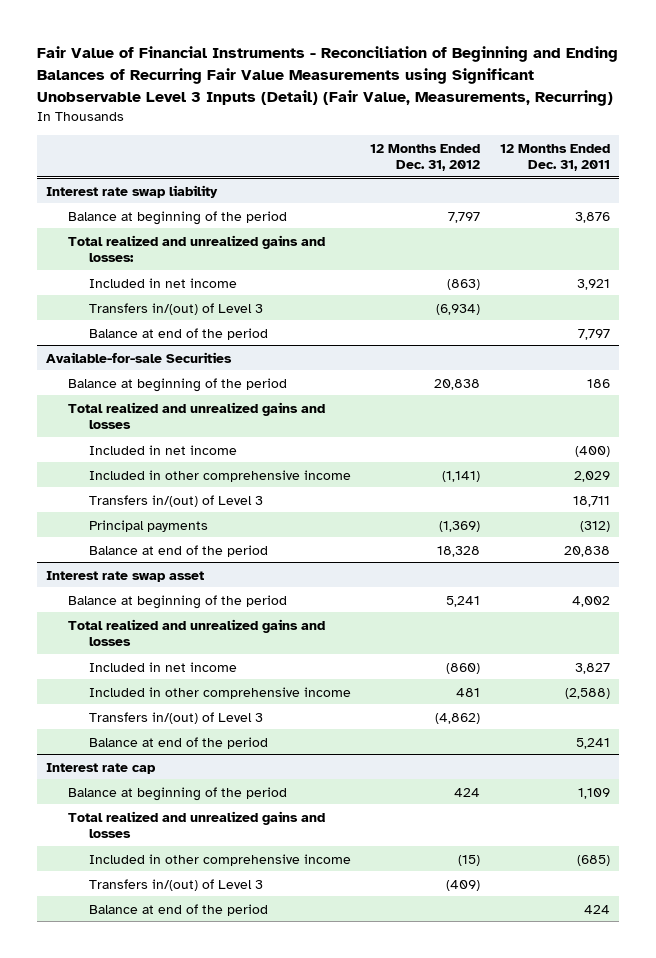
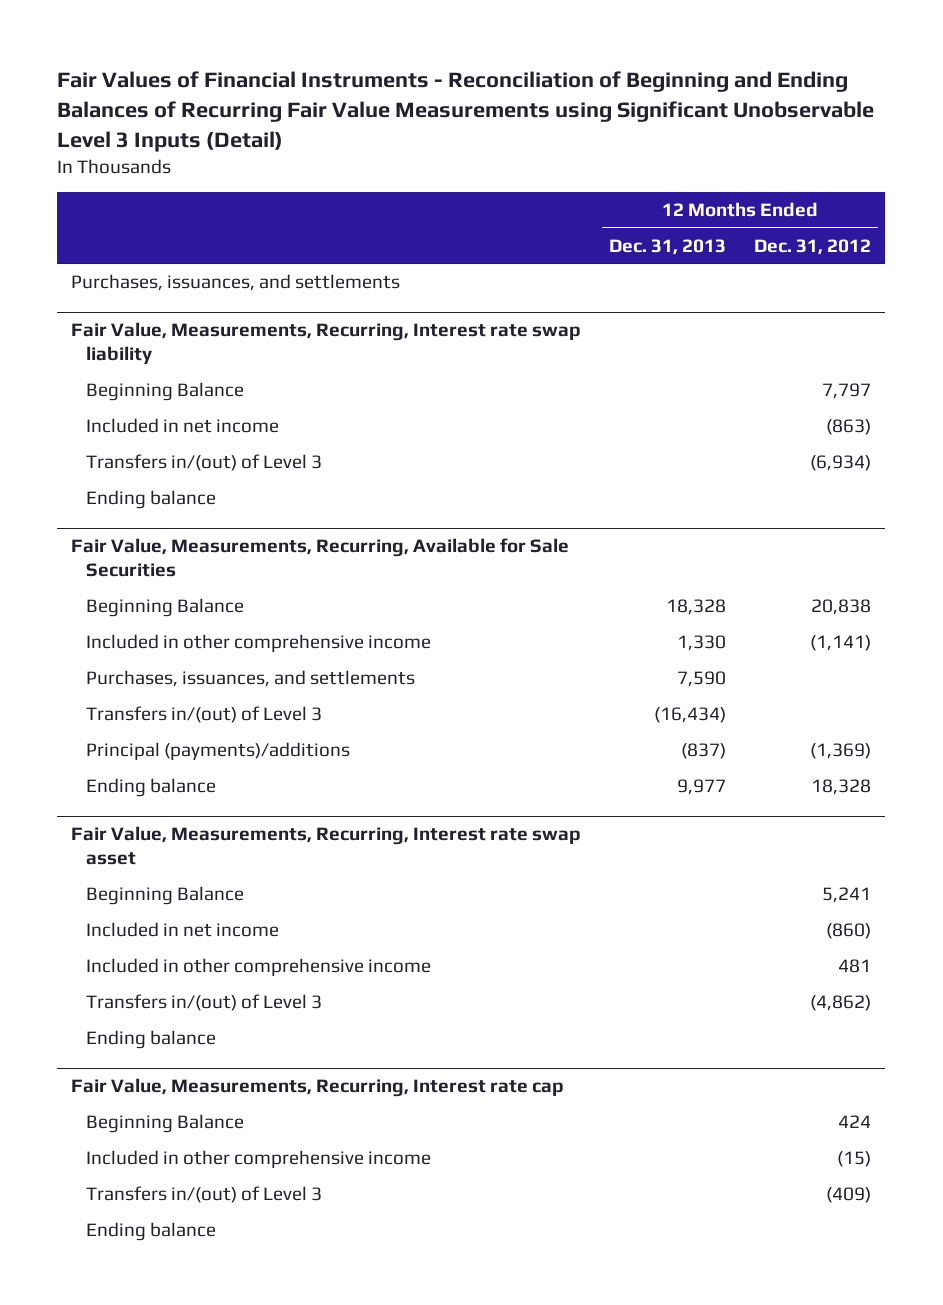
- Fair Value of Financial Instruments - Reconciliation of Beginning and Ending Balances of Recurring Fair Value Measurements using Significant Unobservable Level 3 Inputs (Detail) (Fair Value, Measurements, Recurring)
+ Fair Values of Financial Instruments - Reconciliation of Beginning and Ending Balances of Recurring Fair Value Measurements using Significant Unobservable Level 3 Inputs (Detail)
- | 12 Months Ended Dec. 31, 2012 | 12 Months Ended Dec. 31, 2011
+ | 12 Months Ended Dec. 31, 2013 | 12 Months Ended Dec. 31, 2012
- Interest rate swap liability
- Balance at beginning of the period | 7,797 | 3,876
- Total realized and unrealized gains and losses:
+ Purchases, issuances, and settlements
+ Fair Value, Measurements, Recurring, Interest rate swap liability
+ Beginning Balance | | 7,797
- Balance at end of the period | | 7,797
- Available-for-sale Securities
- Balance at beginning of the period | 20,838 | 186
- Total realized and unrealized gains and losses
- Included in net income | | (400)
+ Ending balance
+ Fair Value, Measurements, Recurring, Available for Sale Securities
+ Beginning Balance | 18,328 | 20,838
+ Purchases, issuances, and settlements | 7,590 |
- Principal payments | (1,369) | (312)
- Balance at end of the period | 18,328 | 20,838
- Interest rate swap asset
- Balance at beginning of the period | 5,241 | 4,002
- Total realized and unrealized gains and losses
+ Principal (payments)/additions | (837) | (1,369)
+ Ending balance | 9,977 | 18,328
+ Fair Value, Measurements, Recurring, Interest rate swap asset
+ Beginning Balance | | 5,241
- Balance at end of the period | | 5,241
- Interest rate cap
- Balance at beginning of the period | 424 | 1,109
- Total realized and unrealized gains and losses
+ Ending balance
+ Fair Value, Measurements, Recurring, Interest rate cap
+ Beginning Balance | | 424
- Balance at end of the period | | 424
+ Ending balance

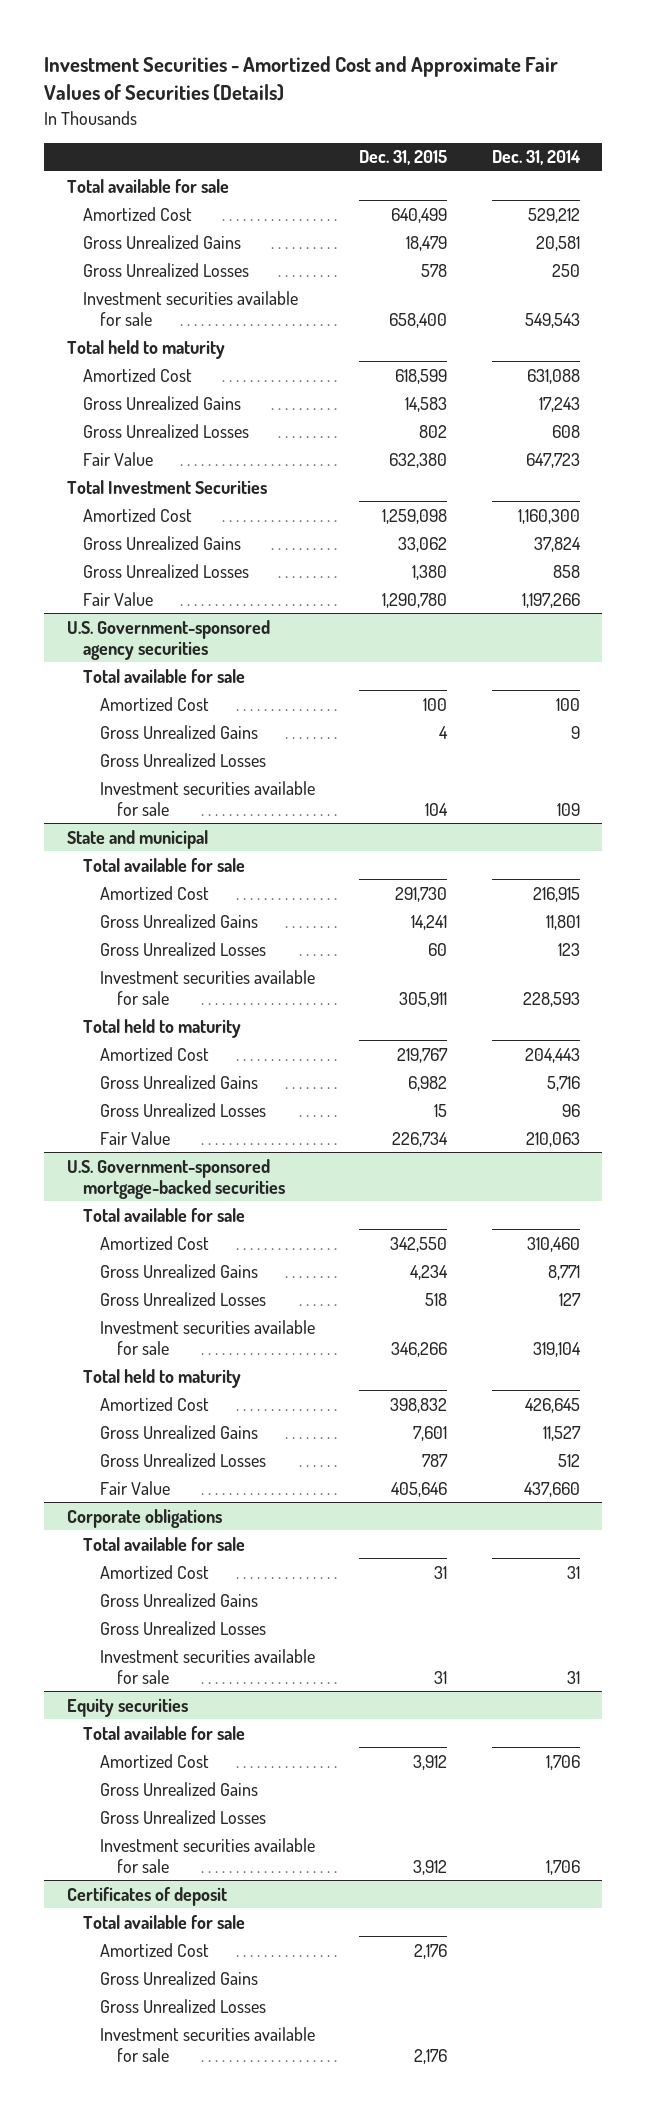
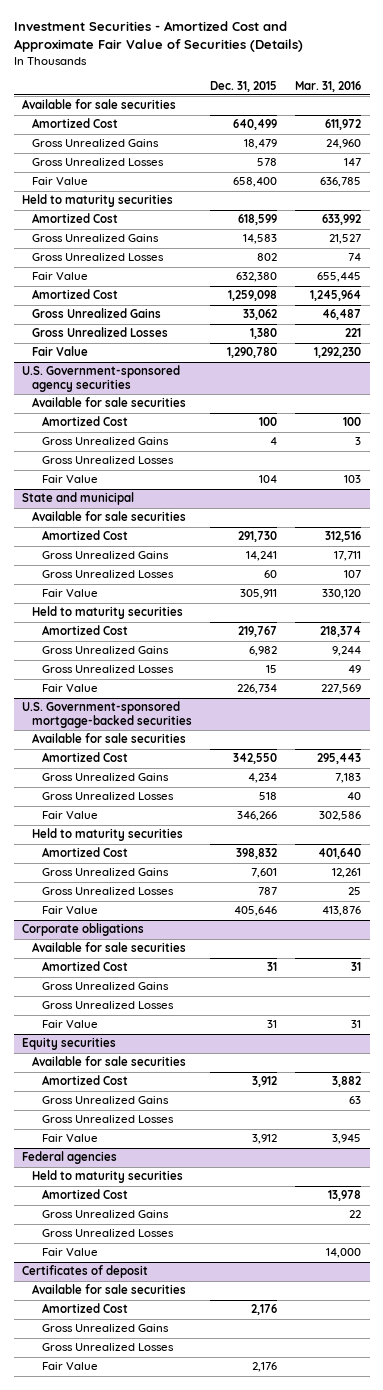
- Investment Securities - Amortized Cost and Approximate Fair Values of Securities (Details)
+ Investment Securities - Amortized Cost and Approximate Fair Value of Securities (Details)
- | Dec. 31, 2015 | Dec. 31, 2014
+ | Dec. 31, 2015 | Mar. 31, 2016
- Total available for sale
+ Available for sale securities
- Investment securities available for sale | 658,400 | 549,543
- Total held to maturity
+ Fair Value | 658,400 | 636,785
+ Held to maturity securities
- Total Investment Securities
@ U.S. Government-sponsored agency securities
- Total available for sale
+ Available for sale securities
- Investment securities available for sale | 104 | 109
+ Fair Value | 104 | 103
@ State and municipal
- Total available for sale
+ Available for sale securities
- Investment securities available for sale | 305,911 | 228,593
- Total held to maturity
+ Fair Value | 305,911 | 330,120
+ Held to maturity securities
@ U.S. Government-sponsored mortgage-backed securities
- Total available for sale
+ Available for sale securities
- Investment securities available for sale | 346,266 | 319,104
- Total held to maturity
+ Fair Value | 346,266 | 302,586
+ Held to maturity securities
@ Corporate obligations
- Total available for sale
+ Available for sale securities
- Investment securities available for sale | 31 | 31
+ Fair Value | 31 | 31
@ Equity securities
- Total available for sale
+ Available for sale securities
- Investment securities available for sale | 3,912 | 1,706
+ Fair Value | 3,912 | 3,945
+ Federal agencies
+ Held to maturity securities
+ Amortized Cost | | 13,978
+ Gross Unrealized Gains | | 22
+ Gross Unrealized Losses
+ Fair Value | | 14,000
@ Certificates of deposit
- Total available for sale
+ Available for sale securities
- Investment securities available for sale | 2,176 |
+ Fair Value | 2,176 |

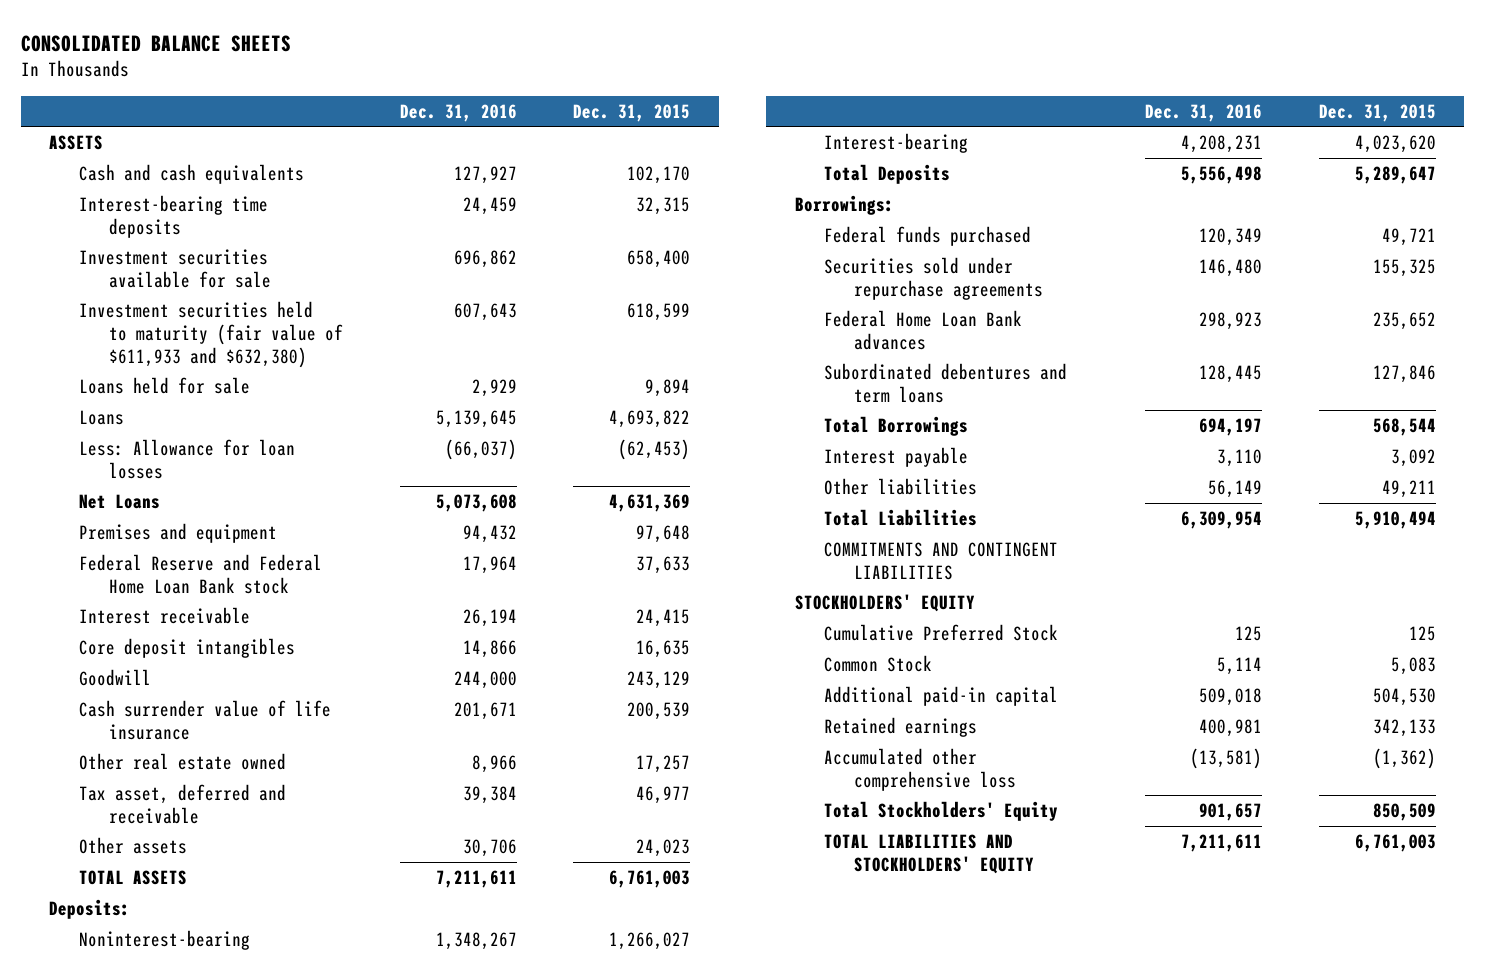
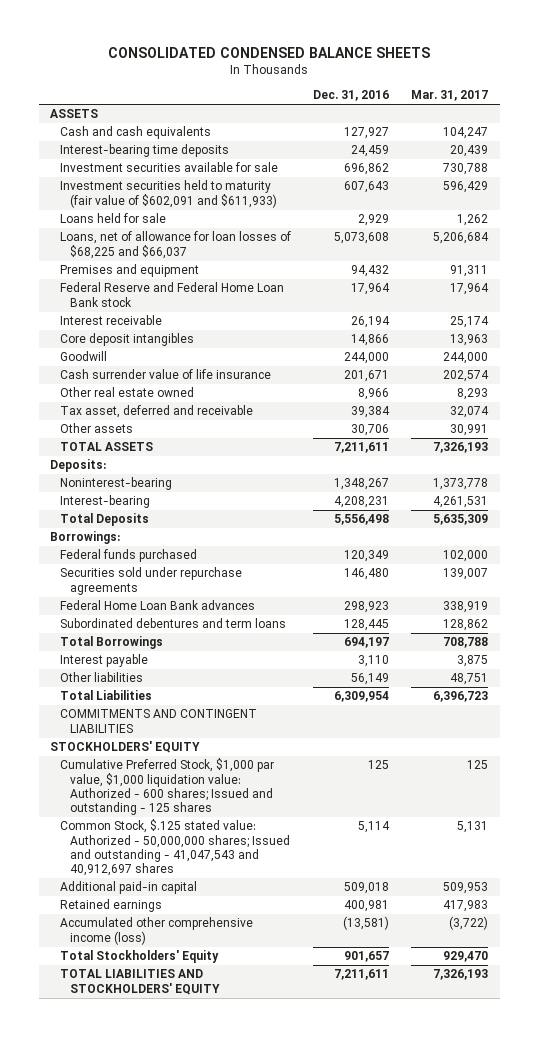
- CONSOLIDATED BALANCE SHEETS
+ CONSOLIDATED CONDENSED BALANCE SHEETS
- | Dec. 31, 2016 | Dec. 31, 2015
+ | Dec. 31, 2016 | Mar. 31, 2017
- Investment securities held to maturity (fair value of $611,933 and $632,380) | 607,643 | 618,599
+ Investment securities held to maturity (fair value of $602,091 and $611,933) | 607,643 | 596,429
- Loans | 5,139,645 | 4,693,822
- Less: Allowance for loan losses | (66,037) | (62,453)
- Net Loans | 5,073,608 | 4,631,369
+ Loans, net of allowance for loan losses of $68,225 and $66,037 | 5,073,608 | 5,206,684
- Cumulative Preferred Stock | 125 | 125
- Common Stock | 5,114 | 5,083
+ Cumulative Preferred Stock, $1,000 par value, $1,000 liquidation value: Authorized - 600 shares; Issued and outstanding - 125 shares | 125 | 125
+ Common Stock, $.125 stated value: Authorized - 50,000,000 shares; Issued and outstanding - 41,047,543 and 40,912,697 shares | 5,114 | 5,131
- Accumulated other comprehensive loss | (13,581) | (1,362)
+ Accumulated other comprehensive income (loss) | (13,581) | (3,722)

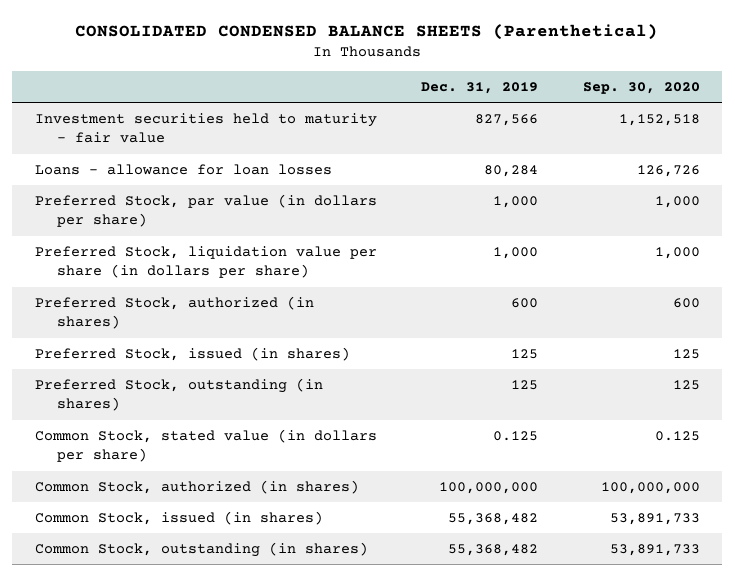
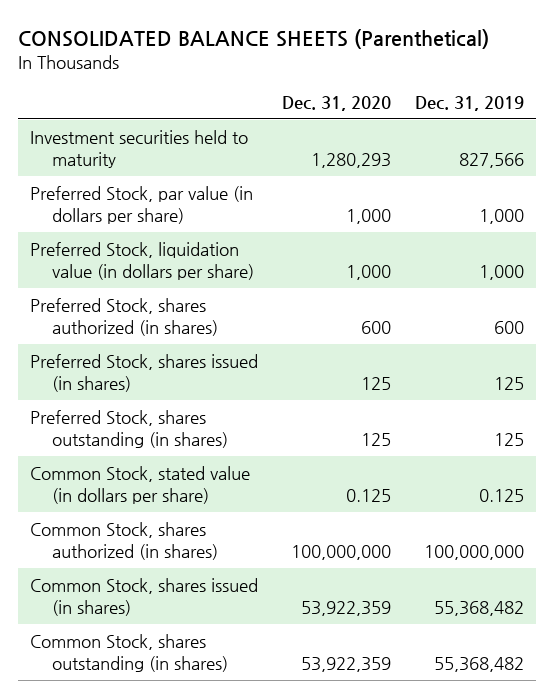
- CONSOLIDATED CONDENSED BALANCE SHEETS (Parenthetical)
+ CONSOLIDATED BALANCE SHEETS (Parenthetical)
- | Dec. 31, 2019 | Sep. 30, 2020
+ | Dec. 31, 2020 | Dec. 31, 2019
- Investment securities held to maturity - fair value | 827,566 | 1,152,518
- Loans - allowance for loan losses | 80,284 | 126,726
+ Investment securities held to maturity | 1,280,293 | 827,566
- Preferred Stock, liquidation value per share (in dollars per share) | 1,000 | 1,000
- Preferred Stock, authorized (in shares) | 600 | 600
- Preferred Stock, issued (in shares) | 125 | 125
- Preferred Stock, outstanding (in shares) | 125 | 125
+ Preferred Stock, liquidation value (in dollars per share) | 1,000 | 1,000
+ Preferred Stock, shares authorized (in shares) | 600 | 600
+ Preferred Stock, shares issued (in shares) | 125 | 125
+ Preferred Stock, shares outstanding (in shares) | 125 | 125
- Common Stock, authorized (in shares) | 100,000,000 | 100,000,000
- Common Stock, issued (in shares) | 55,368,482 | 53,891,733
- Common Stock, outstanding (in shares) | 55,368,482 | 53,891,733
+ Common Stock, shares authorized (in shares) | 100,000,000 | 100,000,000
+ Common Stock, shares issued (in shares) | 53,922,359 | 55,368,482
+ Common Stock, shares outstanding (in shares) | 53,922,359 | 55,368,482

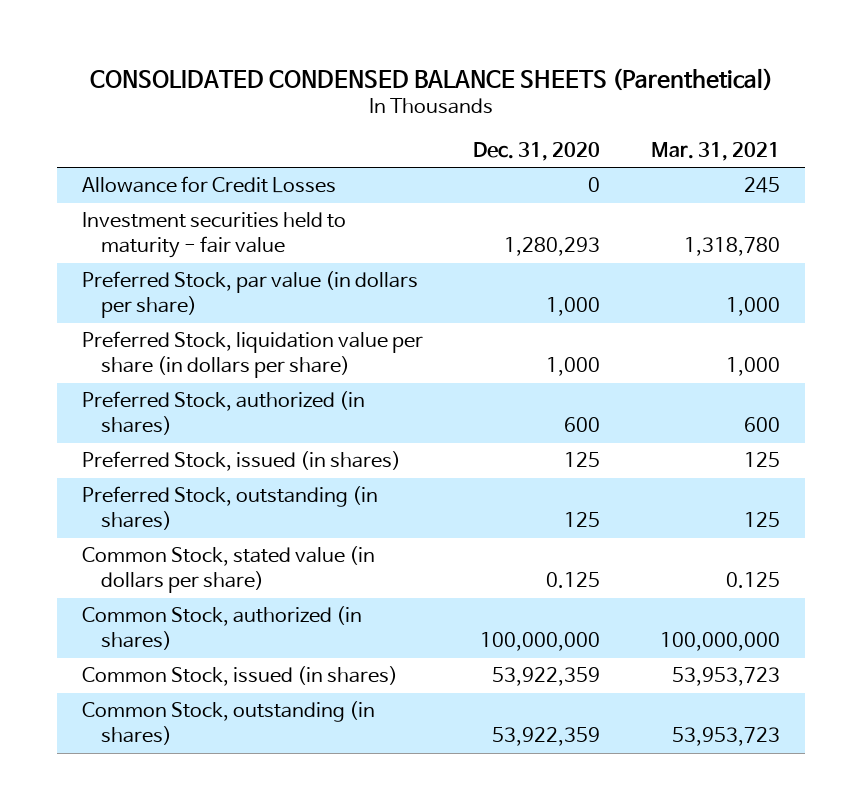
- CONSOLIDATED BALANCE SHEETS (Parenthetical)
+ CONSOLIDATED CONDENSED BALANCE SHEETS (Parenthetical)
- | Dec. 31, 2020 | Dec. 31, 2019
+ | Dec. 31, 2020 | Mar. 31, 2021
- Investment securities held to maturity | 1,280,293 | 827,566
+ Allowance for Credit Losses | 0 | 245
+ Investment securities held to maturity - fair value | 1,280,293 | 1,318,780
- Preferred Stock, liquidation value (in dollars per share) | 1,000 | 1,000
- Preferred Stock, shares authorized (in shares) | 600 | 600
- Preferred Stock, shares issued (in shares) | 125 | 125
- Preferred Stock, shares outstanding (in shares) | 125 | 125
+ Preferred Stock, liquidation value per share (in dollars per share) | 1,000 | 1,000
+ Preferred Stock, authorized (in shares) | 600 | 600
+ Preferred Stock, issued (in shares) | 125 | 125
+ Preferred Stock, outstanding (in shares) | 125 | 125
- Common Stock, shares authorized (in shares) | 100,000,000 | 100,000,000
- Common Stock, shares issued (in shares) | 53,922,359 | 55,368,482
- Common Stock, shares outstanding (in shares) | 53,922,359 | 55,368,482
+ Common Stock, authorized (in shares) | 100,000,000 | 100,000,000
+ Common Stock, issued (in shares) | 53,922,359 | 53,953,723
+ Common Stock, outstanding (in shares) | 53,922,359 | 53,953,723

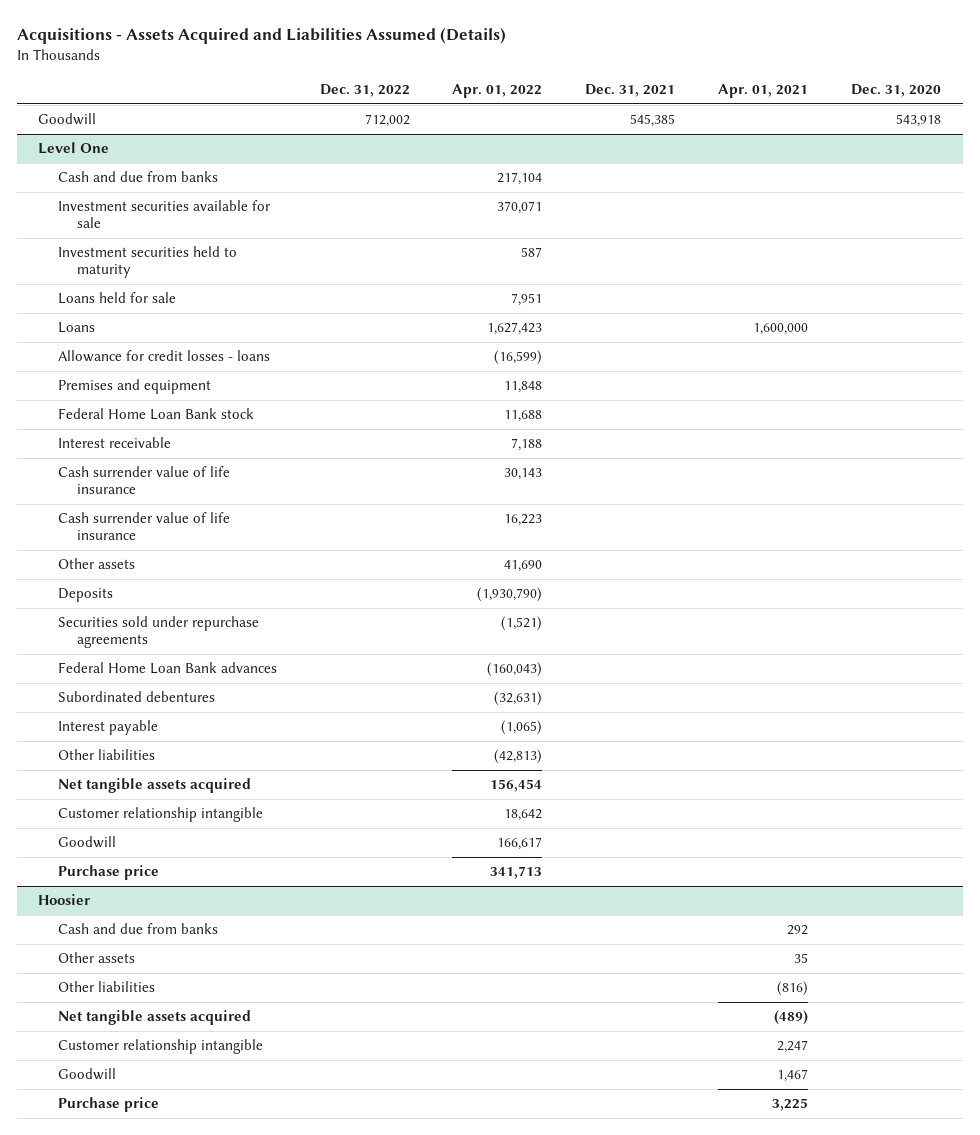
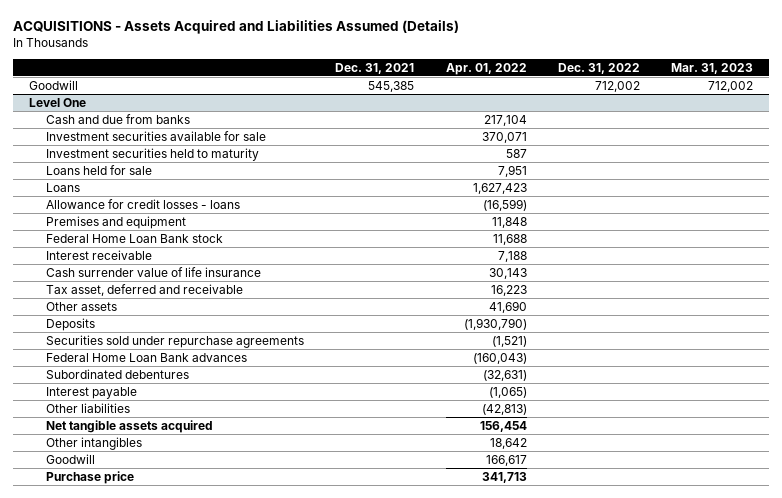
- Acquisitions - Assets Acquired and Liabilities Assumed (Details)
+ ACQUISITIONS - Assets Acquired and Liabilities Assumed (Details)
- | Dec. 31, 2022 | Apr. 01, 2022 | Dec. 31, 2021 | Apr. 01, 2021 | Dec. 31, 2020
+ | Dec. 31, 2021 | Apr. 01, 2022 | Dec. 31, 2022 | Mar. 31, 2023
@ Level One
- Cash surrender value of life insurance | | 16,223 | | |
+ Tax asset, deferred and receivable | | 16,223 | |
- Customer relationship intangible | | 18,642 | | |
+ Other intangibles | | 18,642 | |
- Hoosier
- Cash and due from banks | | | | 292 |
- Other assets | | | | 35 |
- Other liabilities | | | | (816) |
- Net tangible assets acquired | | | | (489) |
- Customer relationship intangible | | | | 2,247 |
- Goodwill | | | | 1,467 |
- Purchase price | | | | 3,225 |

